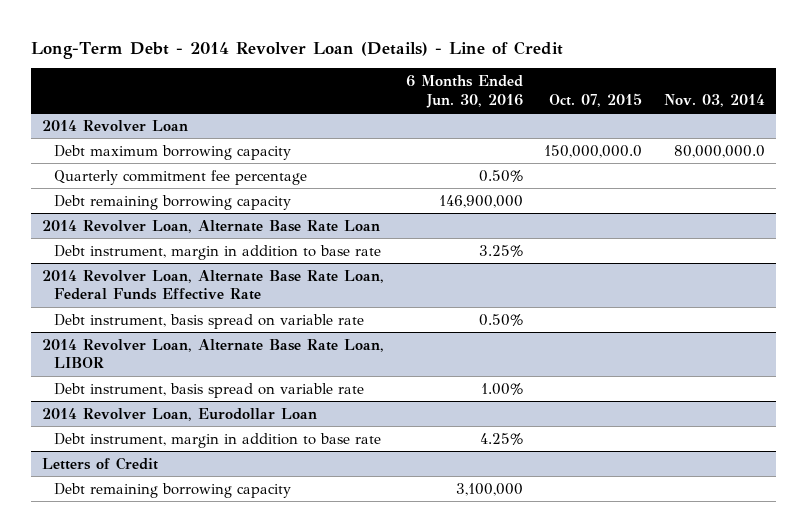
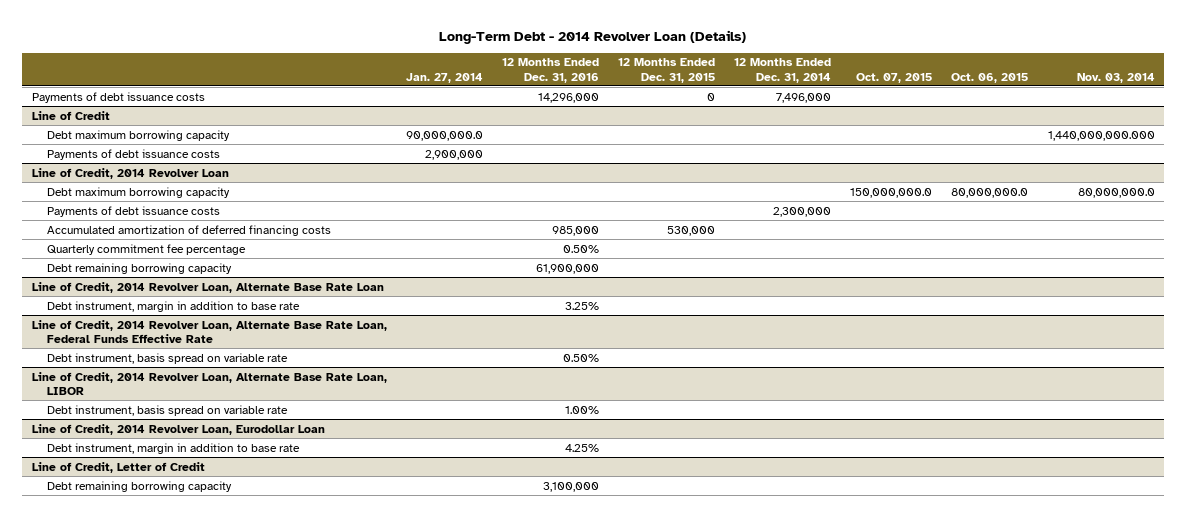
- Long-Term Debt - 2014 Revolver Loan (Details) - Line of Credit
+ Long-Term Debt - 2014 Revolver Loan (Details)
- | 6 Months Ended Jun. 30, 2016 | Oct. 07, 2015 | Nov. 03, 2014
+ | Jan. 27, 2014 | 12 Months Ended Dec. 31, 2016 | 12 Months Ended Dec. 31, 2015 | 12 Months Ended Dec. 31, 2014 | Oct. 07, 2015 | Oct. 06, 2015 | Nov. 03, 2014
- 2014 Revolver Loan
+ Payments of debt issuance costs | | 14,296,000 | 0 | 7,496,000 | | |
+ Line of Credit
+ Debt maximum borrowing capacity | 90,000,000.0 | | | | | | 1,440,000,000.000
+ Payments of debt issuance costs | 2,900,000 | | | | | |
+ Line of Credit, 2014 Revolver Loan
+ Payments of debt issuance costs | | | | 2,300,000 | | |
+ Accumulated amortization of deferred financing costs | | 985,000 | 530,000 | | | |
- 2014 Revolver Loan, Alternate Base Rate Loan
+ Line of Credit, 2014 Revolver Loan, Alternate Base Rate Loan
- 2014 Revolver Loan, Alternate Base Rate Loan, Federal Funds Effective Rate
+ Line of Credit, 2014 Revolver Loan, Alternate Base Rate Loan, Federal Funds Effective Rate
- 2014 Revolver Loan, Alternate Base Rate Loan, LIBOR
+ Line of Credit, 2014 Revolver Loan, Alternate Base Rate Loan, LIBOR
- 2014 Revolver Loan, Eurodollar Loan
+ Line of Credit, 2014 Revolver Loan, Eurodollar Loan
- Letters of Credit
+ Line of Credit, Letter of Credit

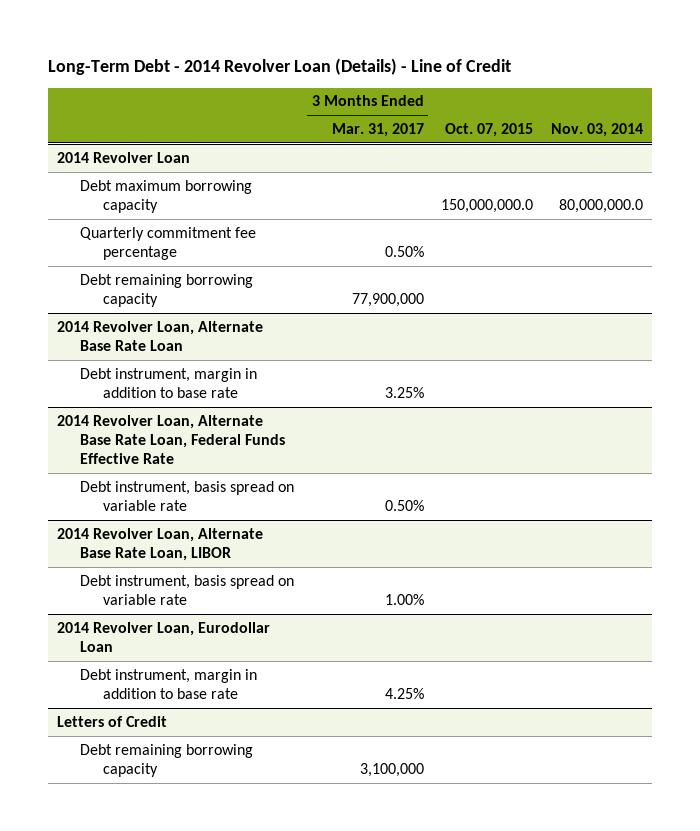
- Long-Term Debt - 2014 Revolver Loan (Details)
+ Long-Term Debt - 2014 Revolver Loan (Details) - Line of Credit
- | Jan. 27, 2014 | 12 Months Ended Dec. 31, 2016 | 12 Months Ended Dec. 31, 2015 | 12 Months Ended Dec. 31, 2014 | Oct. 07, 2015 | Oct. 06, 2015 | Nov. 03, 2014
+ | 3 Months Ended Mar. 31, 2017 | Oct. 07, 2015 | Nov. 03, 2014
- Payments of debt issuance costs | | 14,296,000 | 0 | 7,496,000 | | |
- Line of Credit
- Debt maximum borrowing capacity | 90,000,000.0 | | | | | | 1,440,000,000.000
- Payments of debt issuance costs | 2,900,000 | | | | | |
- Line of Credit, 2014 Revolver Loan
+ 2014 Revolver Loan
- Payments of debt issuance costs | | | | 2,300,000 | | |
- Accumulated amortization of deferred financing costs | | 985,000 | 530,000 | | | |
- Line of Credit, 2014 Revolver Loan, Alternate Base Rate Loan
+ 2014 Revolver Loan, Alternate Base Rate Loan
- Line of Credit, 2014 Revolver Loan, Alternate Base Rate Loan, Federal Funds Effective Rate
+ 2014 Revolver Loan, Alternate Base Rate Loan, Federal Funds Effective Rate
- Line of Credit, 2014 Revolver Loan, Alternate Base Rate Loan, LIBOR
+ 2014 Revolver Loan, Alternate Base Rate Loan, LIBOR
- Line of Credit, 2014 Revolver Loan, Eurodollar Loan
+ 2014 Revolver Loan, Eurodollar Loan
- Line of Credit, Letter of Credit
+ Letters of Credit

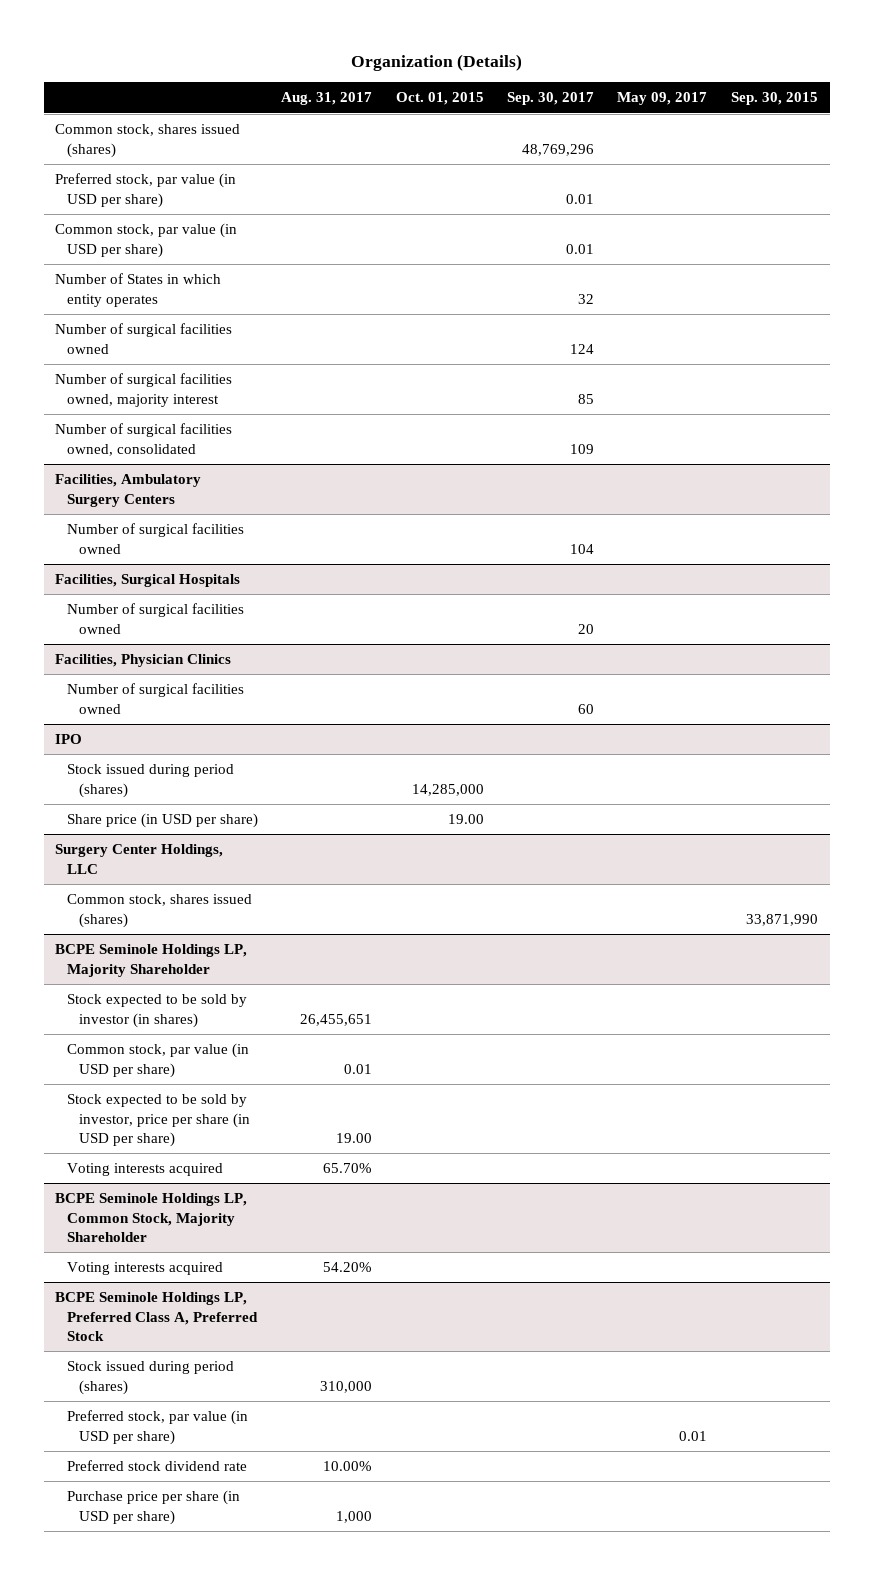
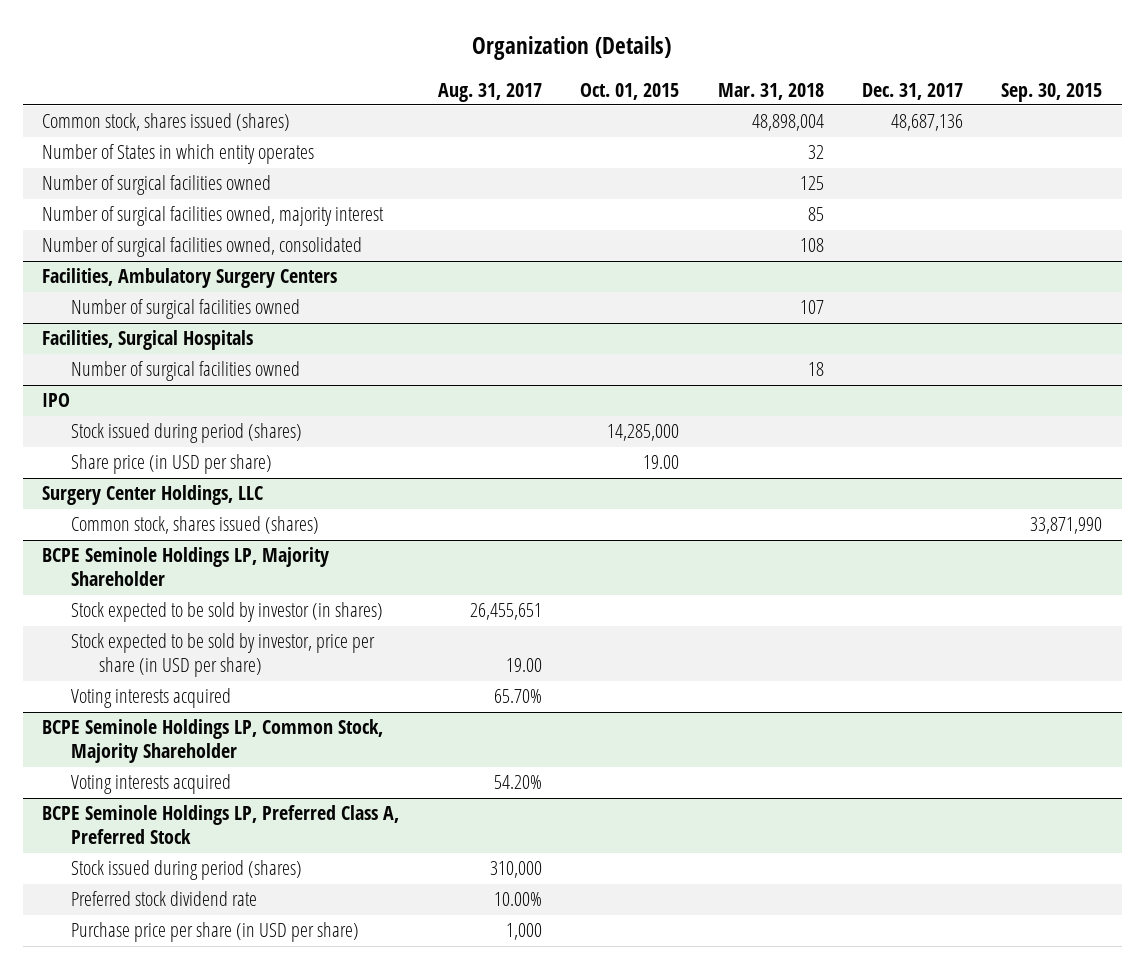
- | Aug. 31, 2017 | Oct. 01, 2015 | Sep. 30, 2017 | May 09, 2017 | Sep. 30, 2015
+ | Aug. 31, 2017 | Oct. 01, 2015 | Mar. 31, 2018 | Dec. 31, 2017 | Sep. 30, 2015
- Preferred stock, par value (in USD per share) | | | 0.01 | |
- Common stock, par value (in USD per share) | | | 0.01 | |
- Facilities, Physician Clinics
- Number of surgical facilities owned | | | 60 | |
@ BCPE Seminole Holdings LP, Majority Shareholder
- Common stock, par value (in USD per share) | 0.01 | | | |
@ BCPE Seminole Holdings LP, Preferred Class A, Preferred Stock
- Preferred stock, par value (in USD per share) | | | | 0.01 |

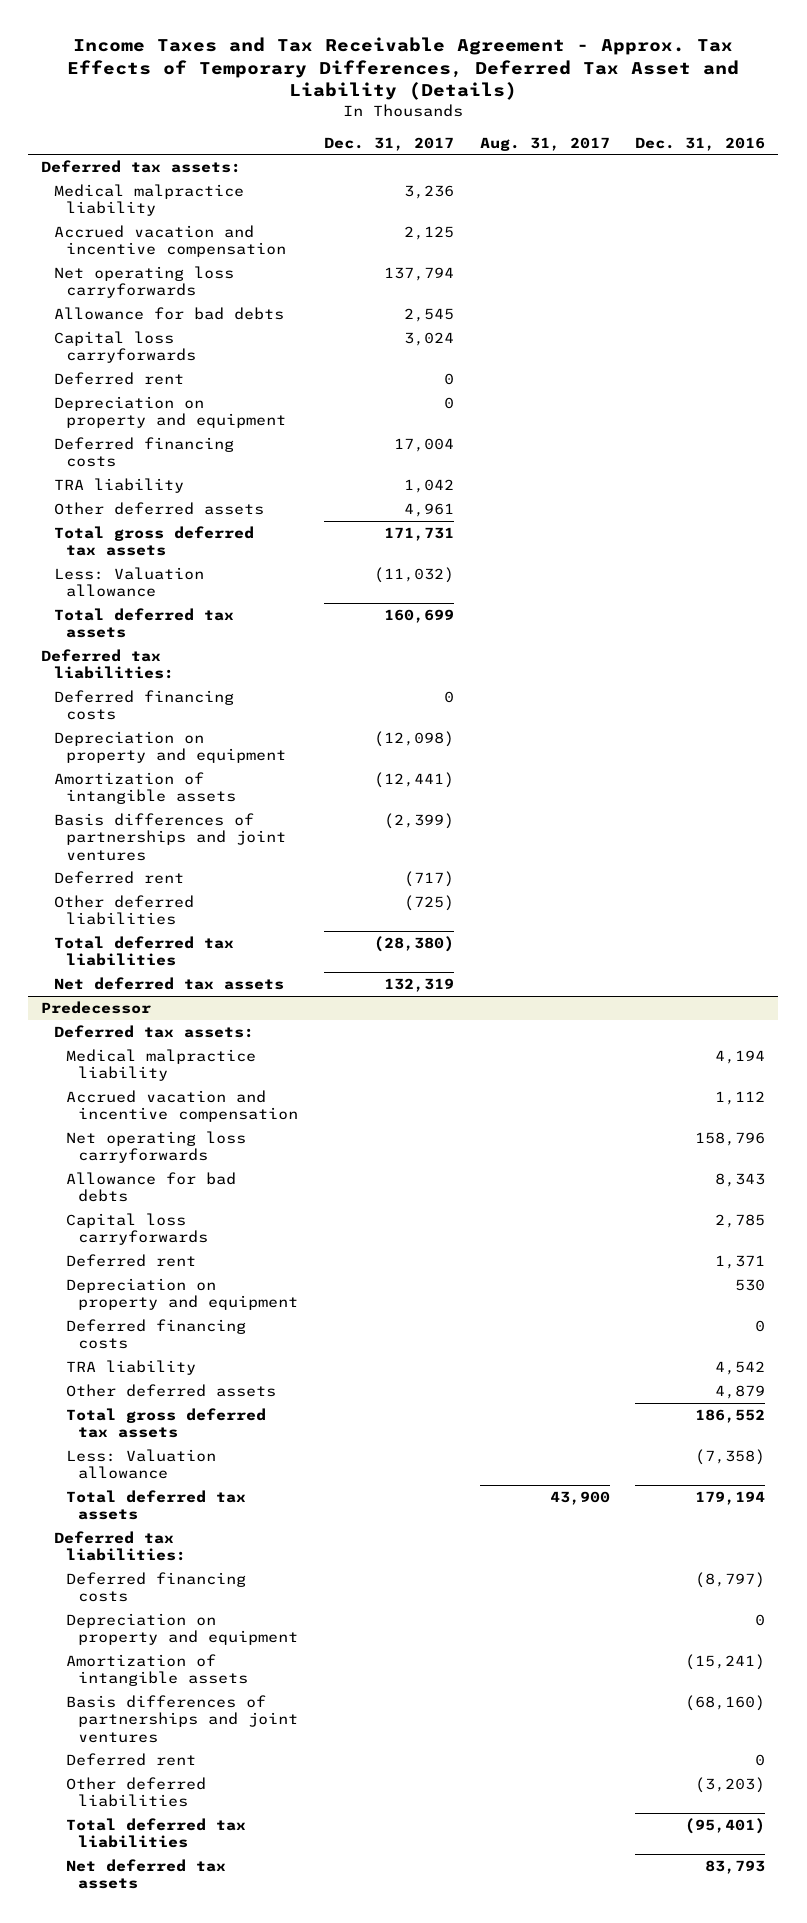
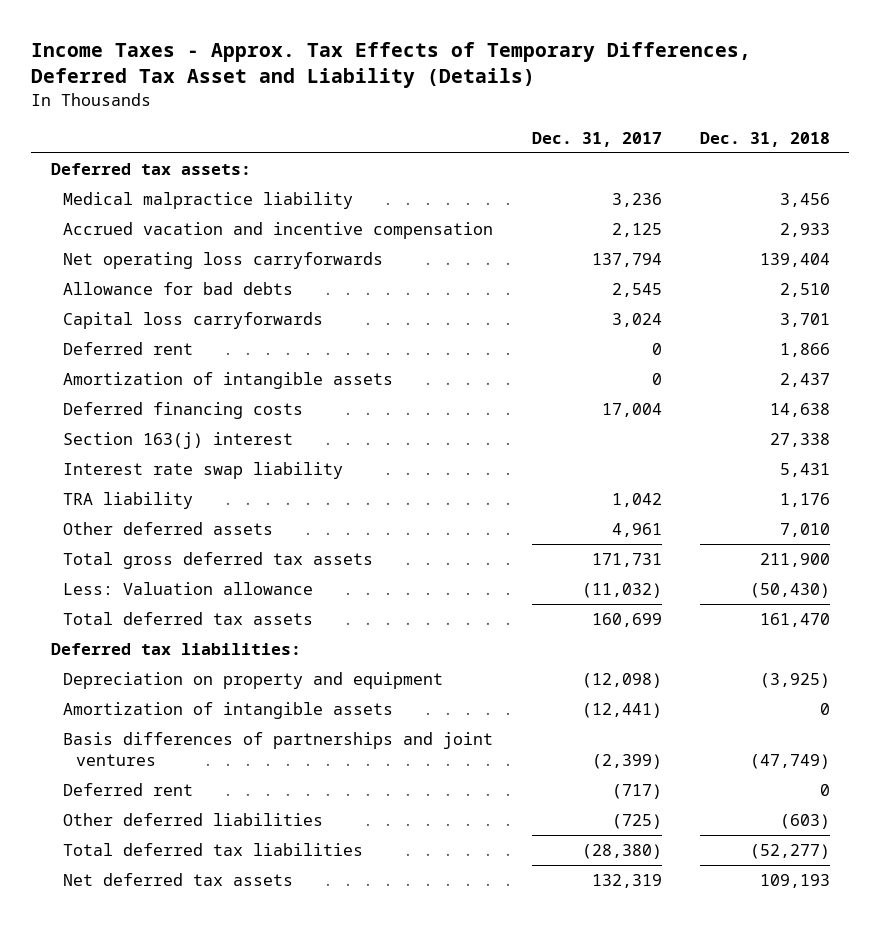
- Income Taxes and Tax Receivable Agreement - Approx. Tax Effects of Temporary Differences, Deferred Tax Asset and Liability (Details)
+ Income Taxes - Approx. Tax Effects of Temporary Differences, Deferred Tax Asset and Liability (Details)
- | Dec. 31, 2017 | Aug. 31, 2017 | Dec. 31, 2016
+ | Dec. 31, 2017 | Dec. 31, 2018
- Depreciation on property and equipment | 0 | |
+ Amortization of intangible assets | 0 | 2,437
+ Section 163(j) interest | | 27,338
+ Interest rate swap liability | | 5,431
- Deferred financing costs | 0 | |
- Predecessor
- Deferred tax assets:
- Medical malpractice liability | | | 4,194
- Accrued vacation and incentive compensation | | | 1,112
- Net operating loss carryforwards | | | 158,796
- Allowance for bad debts | | | 8,343
- Capital loss carryforwards | | | 2,785
- Deferred rent | | | 1,371
- Depreciation on property and equipment | | | 530
- Deferred financing costs | | | 0
- TRA liability | | | 4,542
- Other deferred assets | | | 4,879
- Total gross deferred tax assets | | | 186,552
- Less: Valuation allowance | | | (7,358)
- Total deferred tax assets | | 43,900 | 179,194
- Deferred tax liabilities:
- Deferred financing costs | | | (8,797)
- Depreciation on property and equipment | | | 0
- Amortization of intangible assets | | | (15,241)
- Basis differences of partnerships and joint ventures | | | (68,160)
- Deferred rent | | | 0
- Other deferred liabilities | | | (3,203)
- Total deferred tax liabilities | | | (95,401)
- Net deferred tax assets | | | 83,793

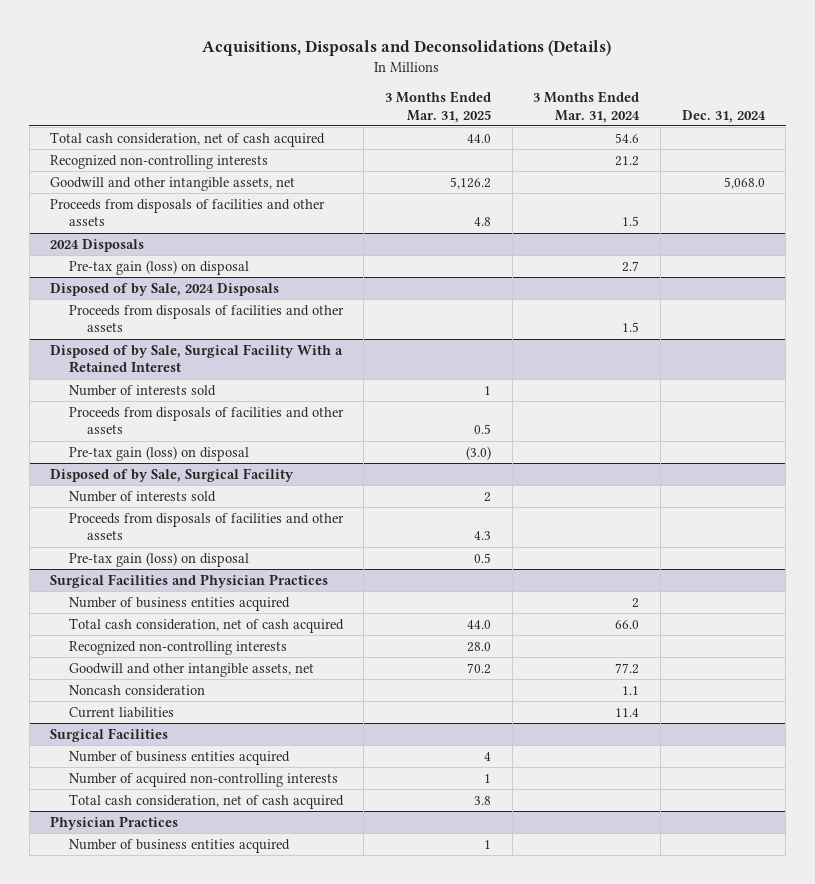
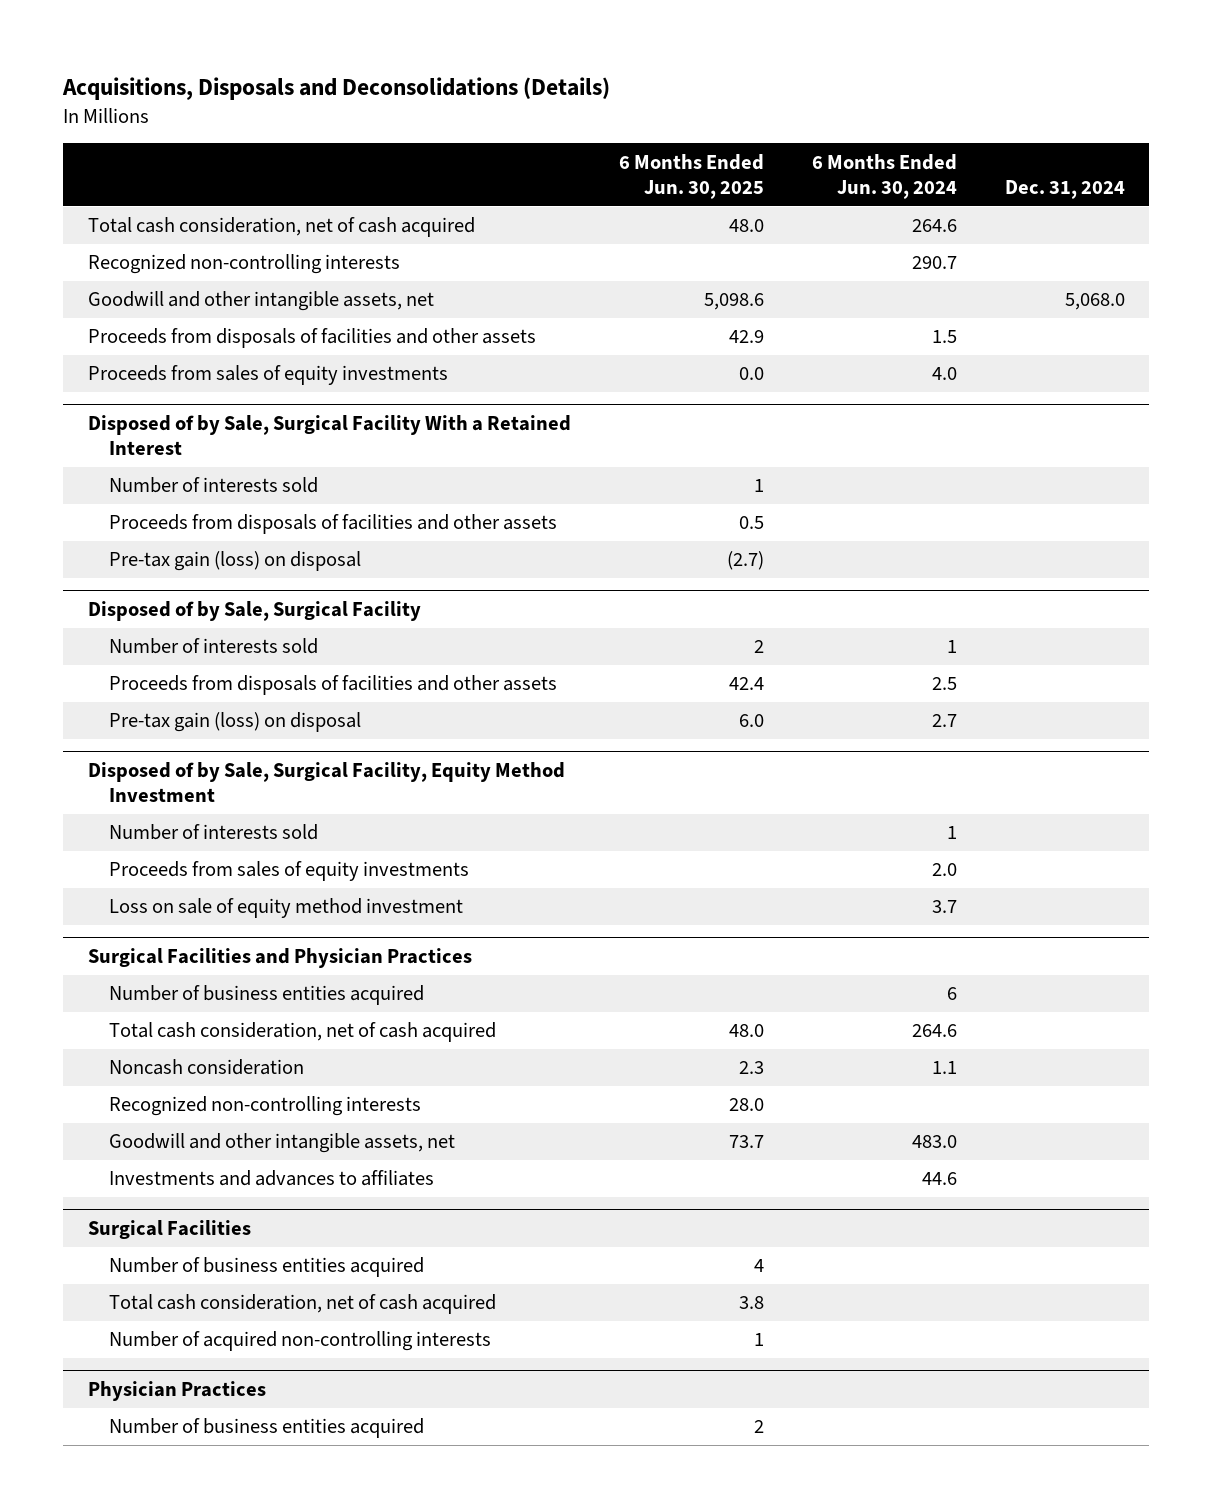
- | 3 Months Ended Mar. 31, 2025 | 3 Months Ended Mar. 31, 2024 | Dec. 31, 2024
+ | 6 Months Ended Jun. 30, 2025 | 6 Months Ended Jun. 30, 2024 | Dec. 31, 2024
- 2024 Disposals
- Pre-tax gain (loss) on disposal | | 2.7 |
- Disposed of by Sale, 2024 Disposals
- Proceeds from disposals of facilities and other assets | | 1.5 |
+ Proceeds from sales of equity investments | 0.0 | 4.0 |
+ Disposed of by Sale, Surgical Facility, Equity Method Investment
+ Number of interests sold | | 1 |
+ Proceeds from sales of equity investments | | 2.0 |
+ Loss on sale of equity method investment | | 3.7 |
@ Surgical Facilities and Physician Practices
moved up: Noncash consideration | 2.3 | 1.1 |
- Current liabilities | | 11.4 |
+ Investments and advances to affiliates | | 44.6 |
@ Surgical Facilities
moved down: Number of acquired non-controlling interests | 1 | |

